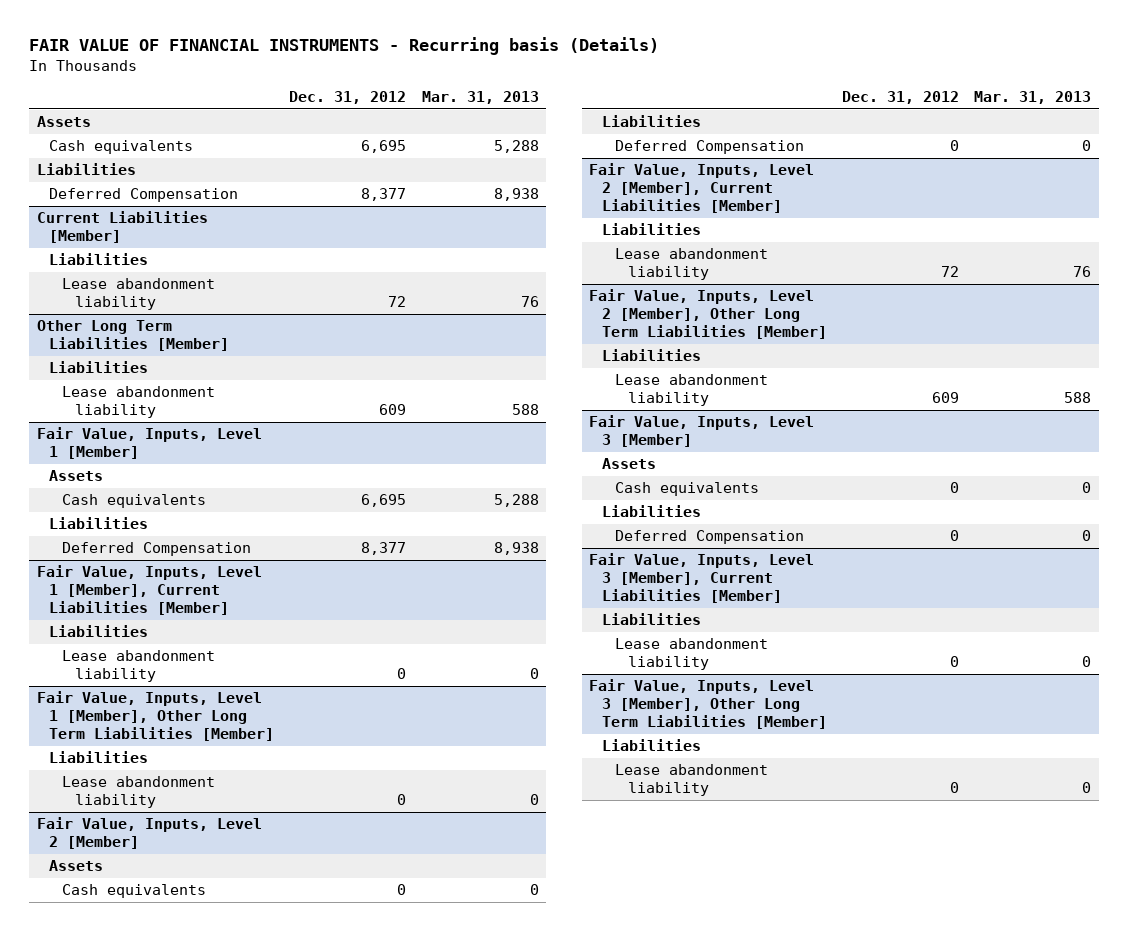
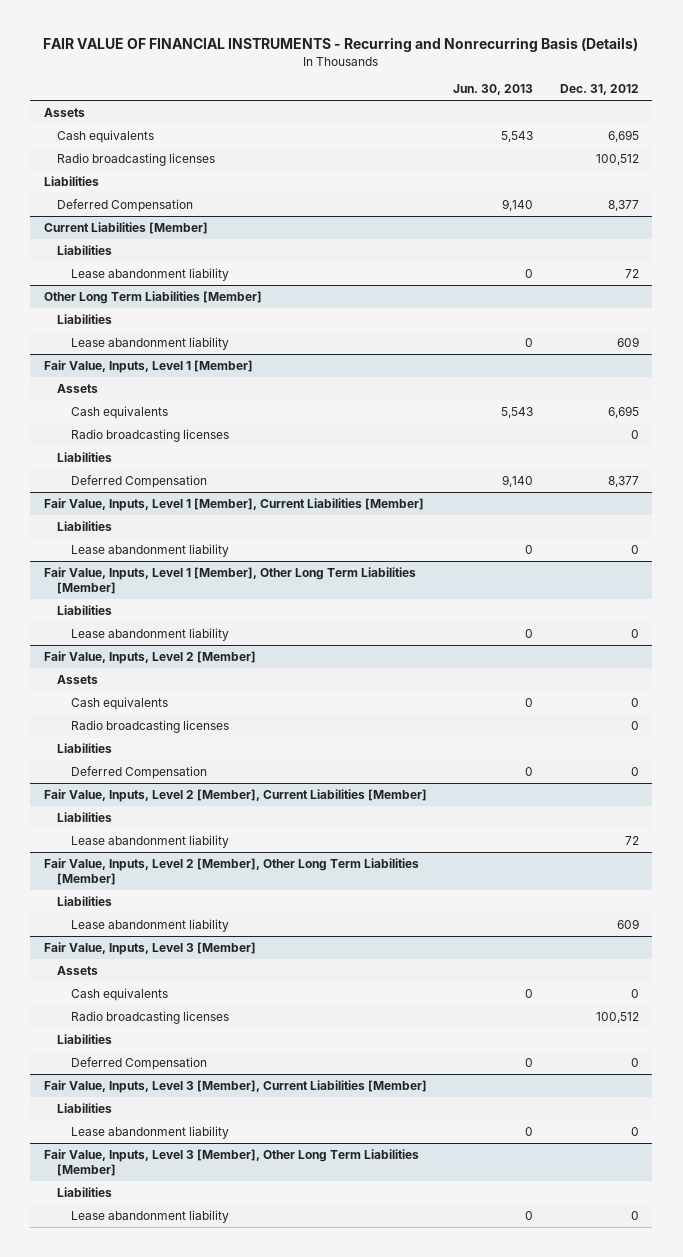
- FAIR VALUE OF FINANCIAL INSTRUMENTS - Recurring basis (Details)
+ FAIR VALUE OF FINANCIAL INSTRUMENTS - Recurring and Nonrecurring Basis (Details)
- | Dec. 31, 2012 | Mar. 31, 2013
+ | Jun. 30, 2013 | Dec. 31, 2012
+ Radio broadcasting licenses | | 100,512
@ Fair Value, Inputs, Level 1 [Member]
+ Radio broadcasting licenses | | 0
@ Fair Value, Inputs, Level 2 [Member]
+ Radio broadcasting licenses | | 0
@ Fair Value, Inputs, Level 3 [Member]
+ Radio broadcasting licenses | | 100,512

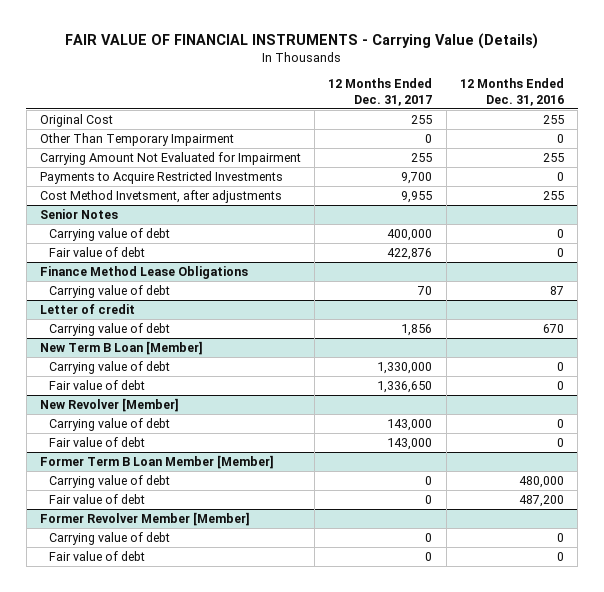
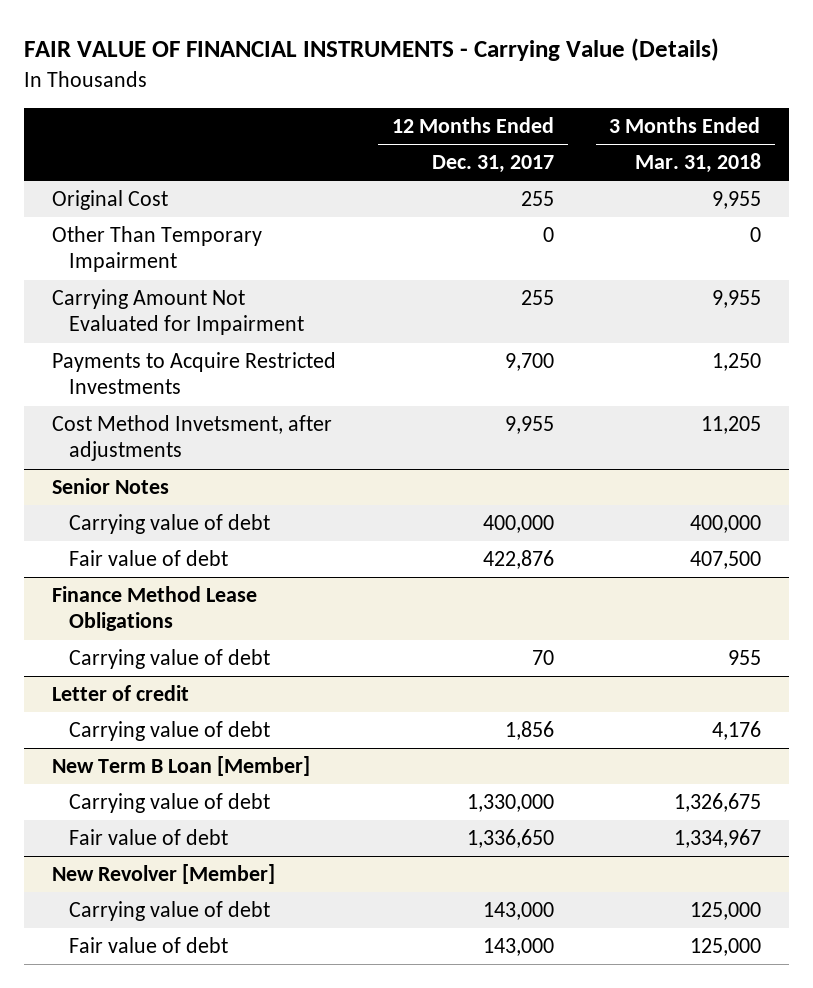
- | 12 Months Ended Dec. 31, 2017 | 12 Months Ended Dec. 31, 2016
+ | 12 Months Ended Dec. 31, 2017 | 3 Months Ended Mar. 31, 2018
- Former Term B Loan Member [Member]
- Carrying value of debt | 0 | 480,000
- Fair value of debt | 0 | 487,200
- Former Revolver Member [Member]
- Carrying value of debt | 0 | 0
- Fair value of debt | 0 | 0

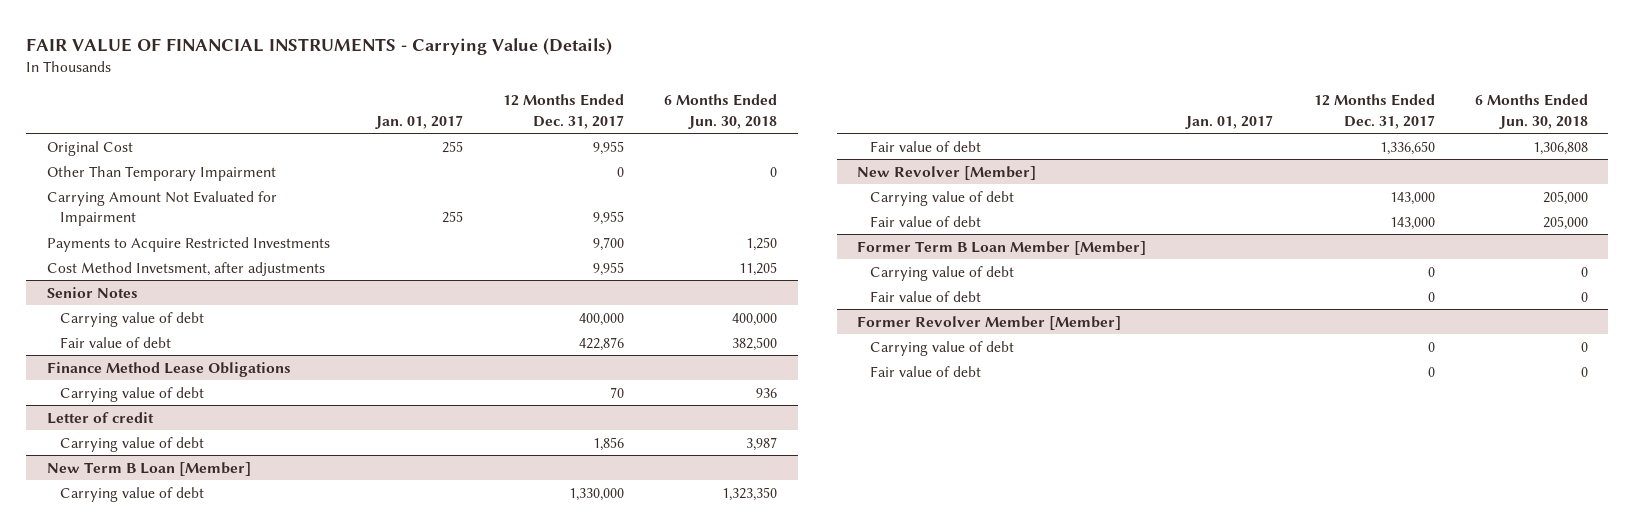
- | 12 Months Ended Dec. 31, 2017 | 3 Months Ended Mar. 31, 2018
+ | Jan. 01, 2017 | 12 Months Ended Dec. 31, 2017 | 6 Months Ended Jun. 30, 2018
- Original Cost | 255 | 9,955
+ Original Cost | 255 | 9,955 |
- Carrying Amount Not Evaluated for Impairment | 255 | 9,955
+ Carrying Amount Not Evaluated for Impairment | 255 | 9,955 |
+ Former Term B Loan Member [Member]
+ Carrying value of debt | | 0 | 0
+ Fair value of debt | | 0 | 0
+ Former Revolver Member [Member]
+ Carrying value of debt | | 0 | 0
+ Fair value of debt | | 0 | 0

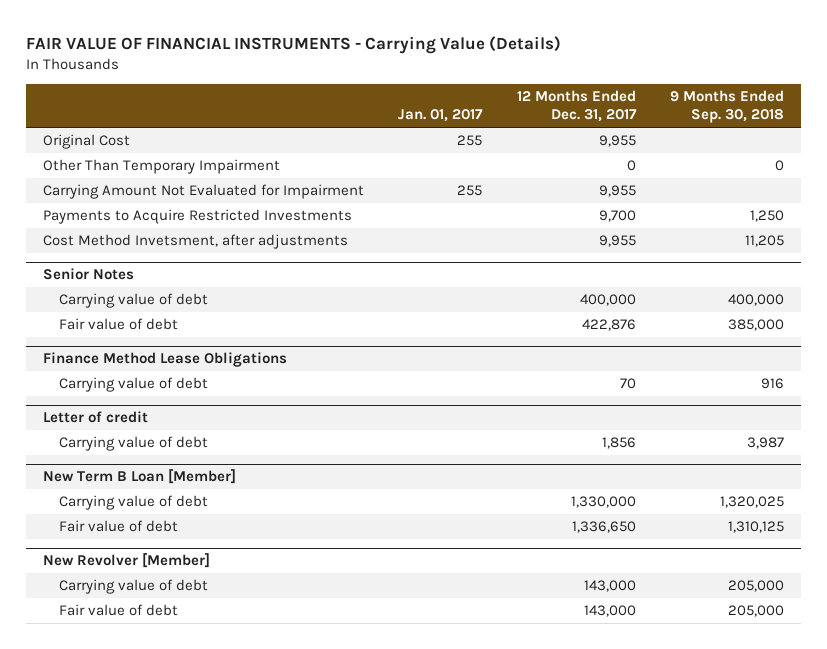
- | Jan. 01, 2017 | 12 Months Ended Dec. 31, 2017 | 6 Months Ended Jun. 30, 2018
+ | Jan. 01, 2017 | 12 Months Ended Dec. 31, 2017 | 9 Months Ended Sep. 30, 2018
- Former Term B Loan Member [Member]
- Carrying value of debt | | 0 | 0
- Fair value of debt | | 0 | 0
- Former Revolver Member [Member]
- Carrying value of debt | | 0 | 0
- Fair value of debt | | 0 | 0

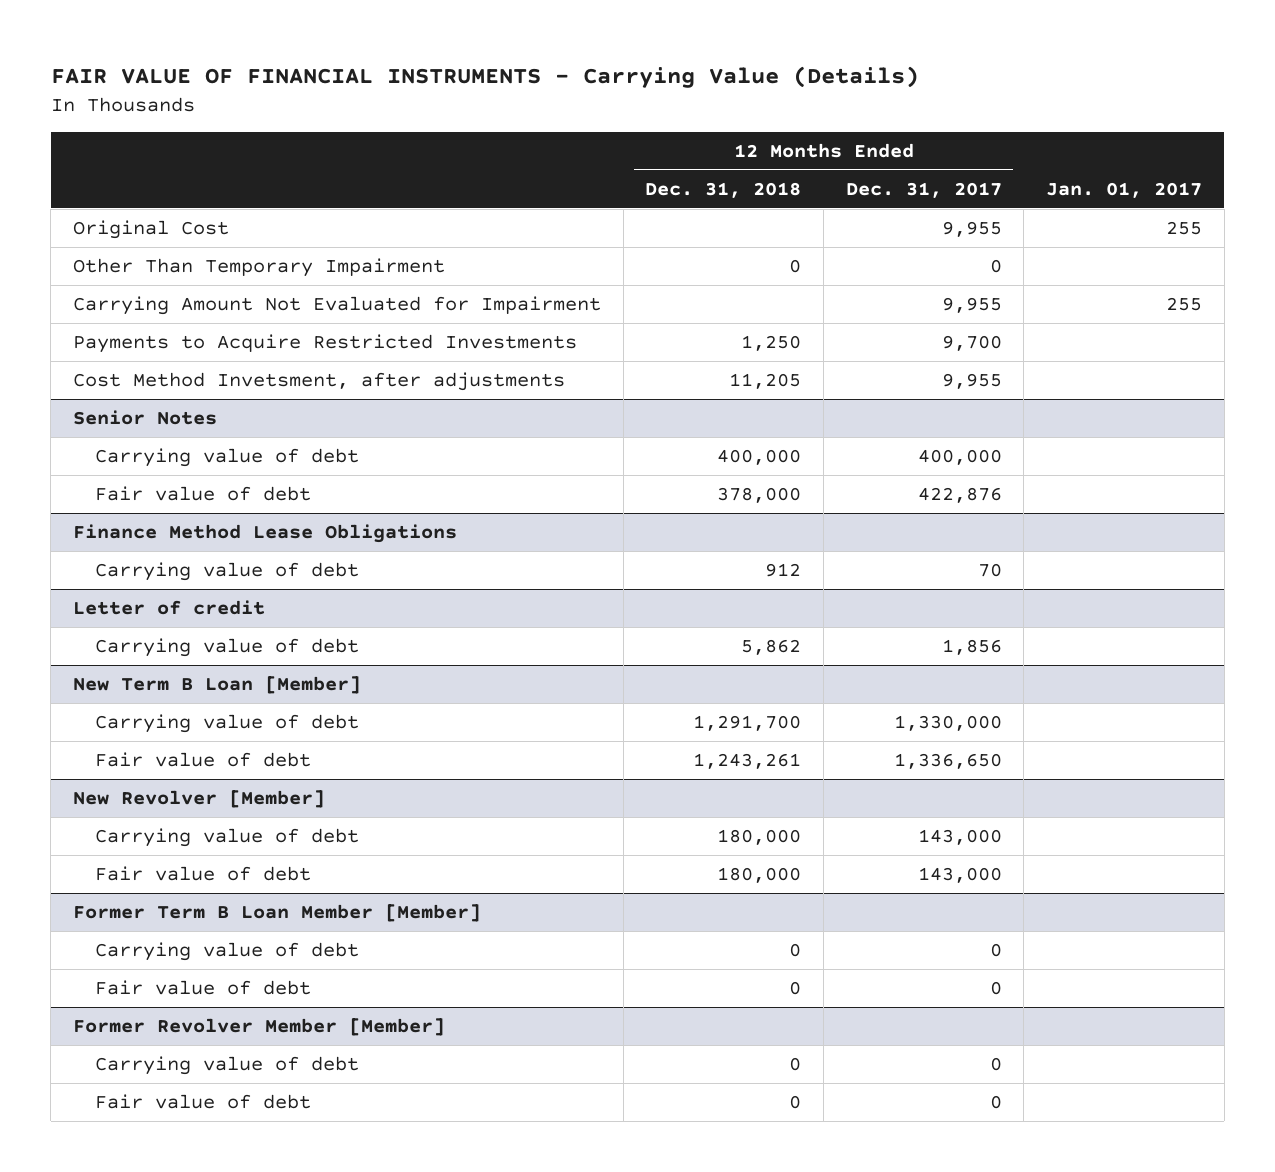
- | Jan. 01, 2017 | 12 Months Ended Dec. 31, 2017 | 9 Months Ended Sep. 30, 2018
+ | 12 Months Ended Dec. 31, 2018 | 12 Months Ended Dec. 31, 2017 | Jan. 01, 2017
+ Former Term B Loan Member [Member]
+ Carrying value of debt | 0 | 0 |
+ Fair value of debt | 0 | 0 |
+ Former Revolver Member [Member]
+ Carrying value of debt | 0 | 0 |
+ Fair value of debt | 0 | 0 |

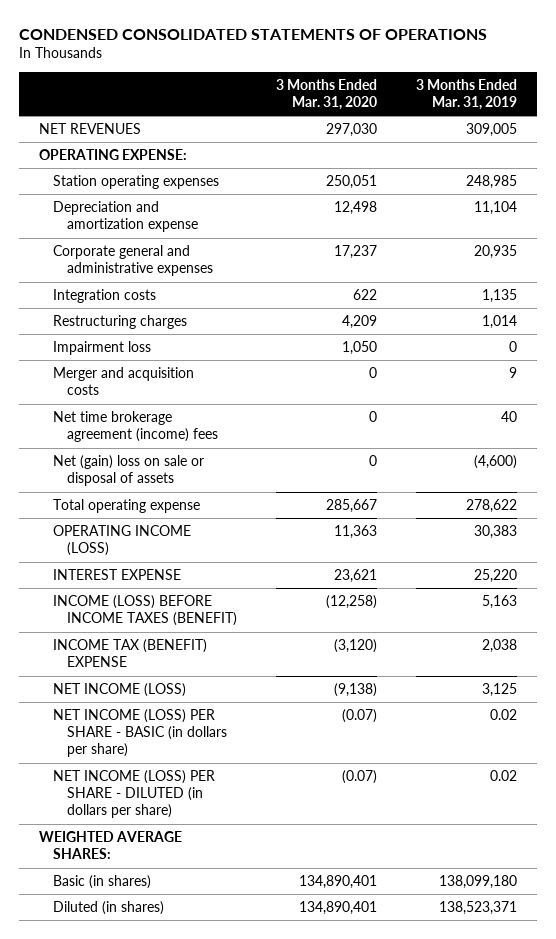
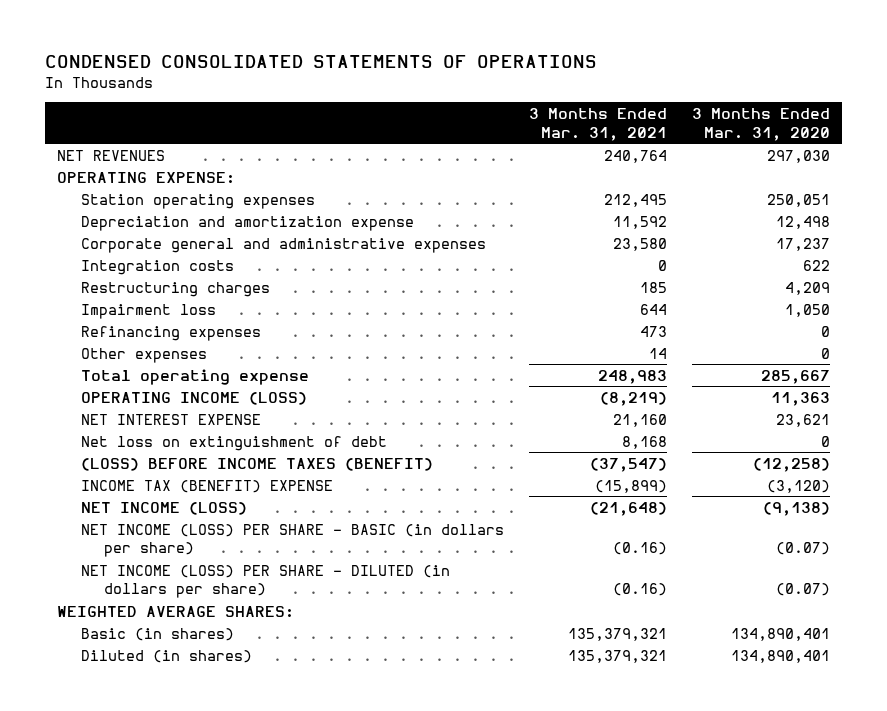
- | 3 Months Ended Mar. 31, 2020 | 3 Months Ended Mar. 31, 2019
+ | 3 Months Ended Mar. 31, 2021 | 3 Months Ended Mar. 31, 2020
- Merger and acquisition costs | 0 | 9
- Net time brokerage agreement (income) fees | 0 | 40
- Net (gain) loss on sale or disposal of assets | 0 | (4,600)
+ Refinancing expenses | 473 | 0
+ Other expenses | 14 | 0
- INTEREST EXPENSE | 23,621 | 25,220
- INCOME (LOSS) BEFORE INCOME TAXES (BENEFIT) | (12,258) | 5,163
+ NET INTEREST EXPENSE | 21,160 | 23,621
+ Net loss on extinguishment of debt | 8,168 | 0
+ (LOSS) BEFORE INCOME TAXES (BENEFIT) | (37,547) | (12,258)

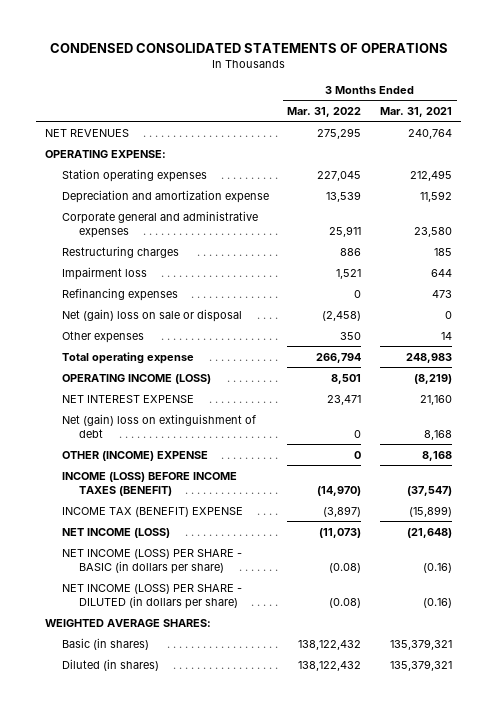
- | 3 Months Ended Mar. 31, 2021 | 3 Months Ended Mar. 31, 2020
+ | 3 Months Ended Mar. 31, 2022 | 3 Months Ended Mar. 31, 2021
- Integration costs | 0 | 622
+ Net (gain) loss on sale or disposal | (2,458) | 0
- Net loss on extinguishment of debt | 8,168 | 0
- (LOSS) BEFORE INCOME TAXES (BENEFIT) | (37,547) | (12,258)
+ Net (gain) loss on extinguishment of debt | 0 | 8,168
+ OTHER (INCOME) EXPENSE | 0 | 8,168
+ INCOME (LOSS) BEFORE INCOME TAXES (BENEFIT) | (14,970) | (37,547)

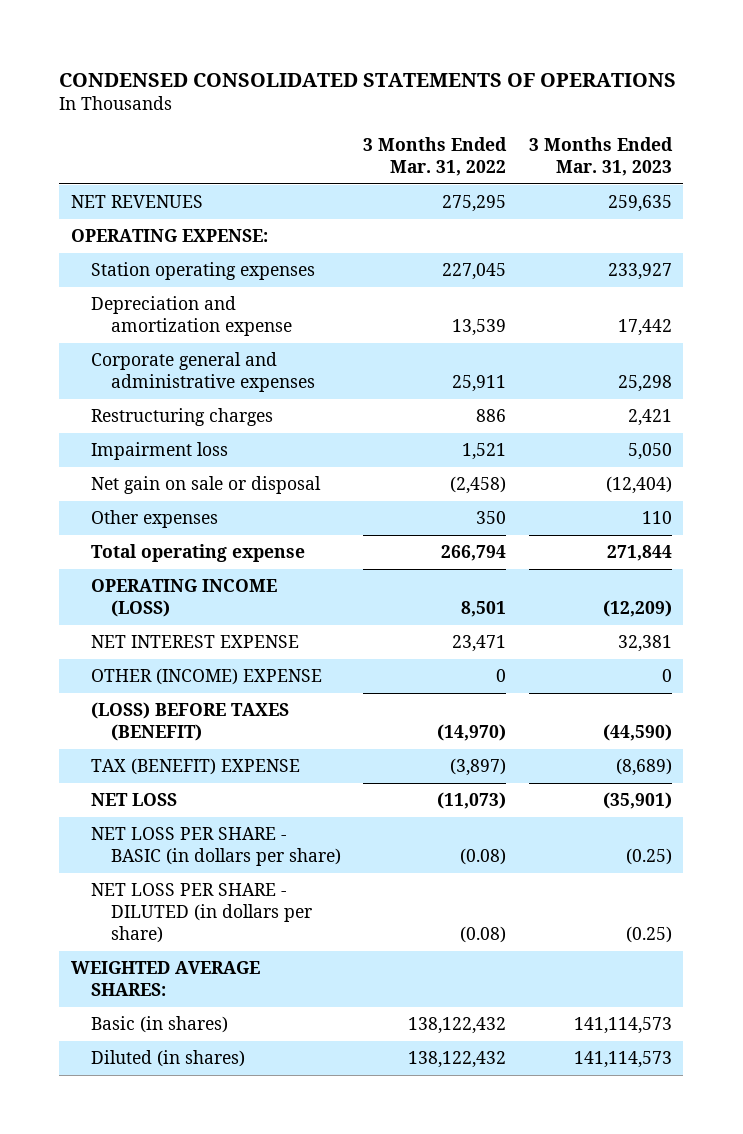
- | 3 Months Ended Mar. 31, 2022 | 3 Months Ended Mar. 31, 2021
+ | 3 Months Ended Mar. 31, 2022 | 3 Months Ended Mar. 31, 2023
- Refinancing expenses | 0 | 473
- Net (gain) loss on sale or disposal | (2,458) | 0
+ Net gain on sale or disposal | (2,458) | (12,404)
- Net (gain) loss on extinguishment of debt | 0 | 8,168
- INCOME (LOSS) BEFORE INCOME TAXES (BENEFIT) | (14,970) | (37,547)
- INCOME TAX (BENEFIT) EXPENSE | (3,897) | (15,899)
- NET INCOME (LOSS) | (11,073) | (21,648)
- NET INCOME (LOSS) PER SHARE - BASIC (in dollars per share) | (0.08) | (0.16)
- NET INCOME (LOSS) PER SHARE - DILUTED (in dollars per share) | (0.08) | (0.16)
+ (LOSS) BEFORE TAXES (BENEFIT) | (14,970) | (44,590)
+ TAX (BENEFIT) EXPENSE | (3,897) | (8,689)
+ NET LOSS | (11,073) | (35,901)
+ NET LOSS PER SHARE - BASIC (in dollars per share) | (0.08) | (0.25)
+ NET LOSS PER SHARE - DILUTED (in dollars per share) | (0.08) | (0.25)

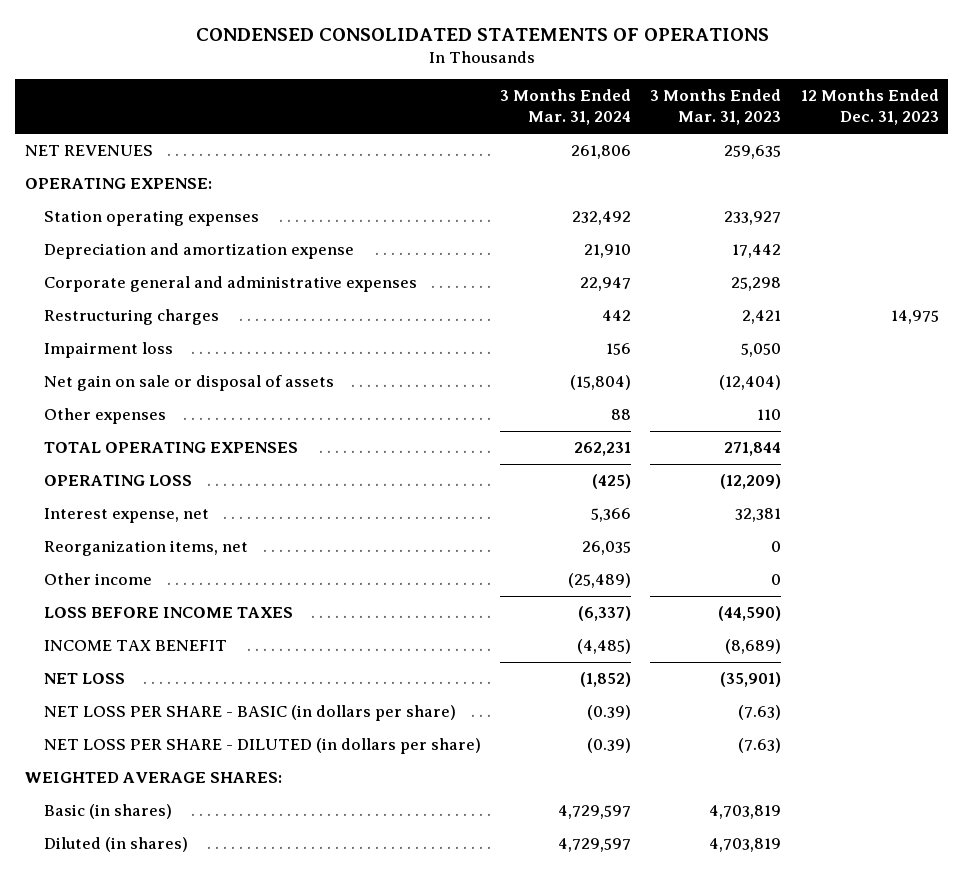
- | 3 Months Ended Mar. 31, 2022 | 3 Months Ended Mar. 31, 2023
+ | 3 Months Ended Mar. 31, 2024 | 3 Months Ended Mar. 31, 2023 | 12 Months Ended Dec. 31, 2023
- Net gain on sale or disposal | (2,458) | (12,404)
+ Net gain on sale or disposal of assets | (15,804) | (12,404) |
- Total operating expense | 266,794 | 271,844
- OPERATING INCOME (LOSS) | 8,501 | (12,209)
- NET INTEREST EXPENSE | 23,471 | 32,381
- OTHER (INCOME) EXPENSE | 0 | 0
- (LOSS) BEFORE TAXES (BENEFIT) | (14,970) | (44,590)
- TAX (BENEFIT) EXPENSE | (3,897) | (8,689)
+ TOTAL OPERATING EXPENSES | 262,231 | 271,844 |
+ OPERATING LOSS | (425) | (12,209) |
+ Interest expense, net | 5,366 | 32,381 |
+ Reorganization items, net | 26,035 | 0 |
+ Other income | (25,489) | 0 |
+ LOSS BEFORE INCOME TAXES | (6,337) | (44,590) |
+ INCOME TAX BENEFIT | (4,485) | (8,689) |
- NET LOSS PER SHARE - BASIC (in dollars per share) | (0.08) | (0.25)
- NET LOSS PER SHARE - DILUTED (in dollars per share) | (0.08) | (0.25)
+ NET LOSS PER SHARE - BASIC (in dollars per share) | (0.39) | (7.63) |
+ NET LOSS PER SHARE - DILUTED (in dollars per share) | (0.39) | (7.63) |
- Basic (in shares) | 138,122,432 | 141,114,573
- Diluted (in shares) | 138,122,432 | 141,114,573
+ Basic (in shares) | 4,729,597 | 4,703,819 |
+ Diluted (in shares) | 4,729,597 | 4,703,819 |

